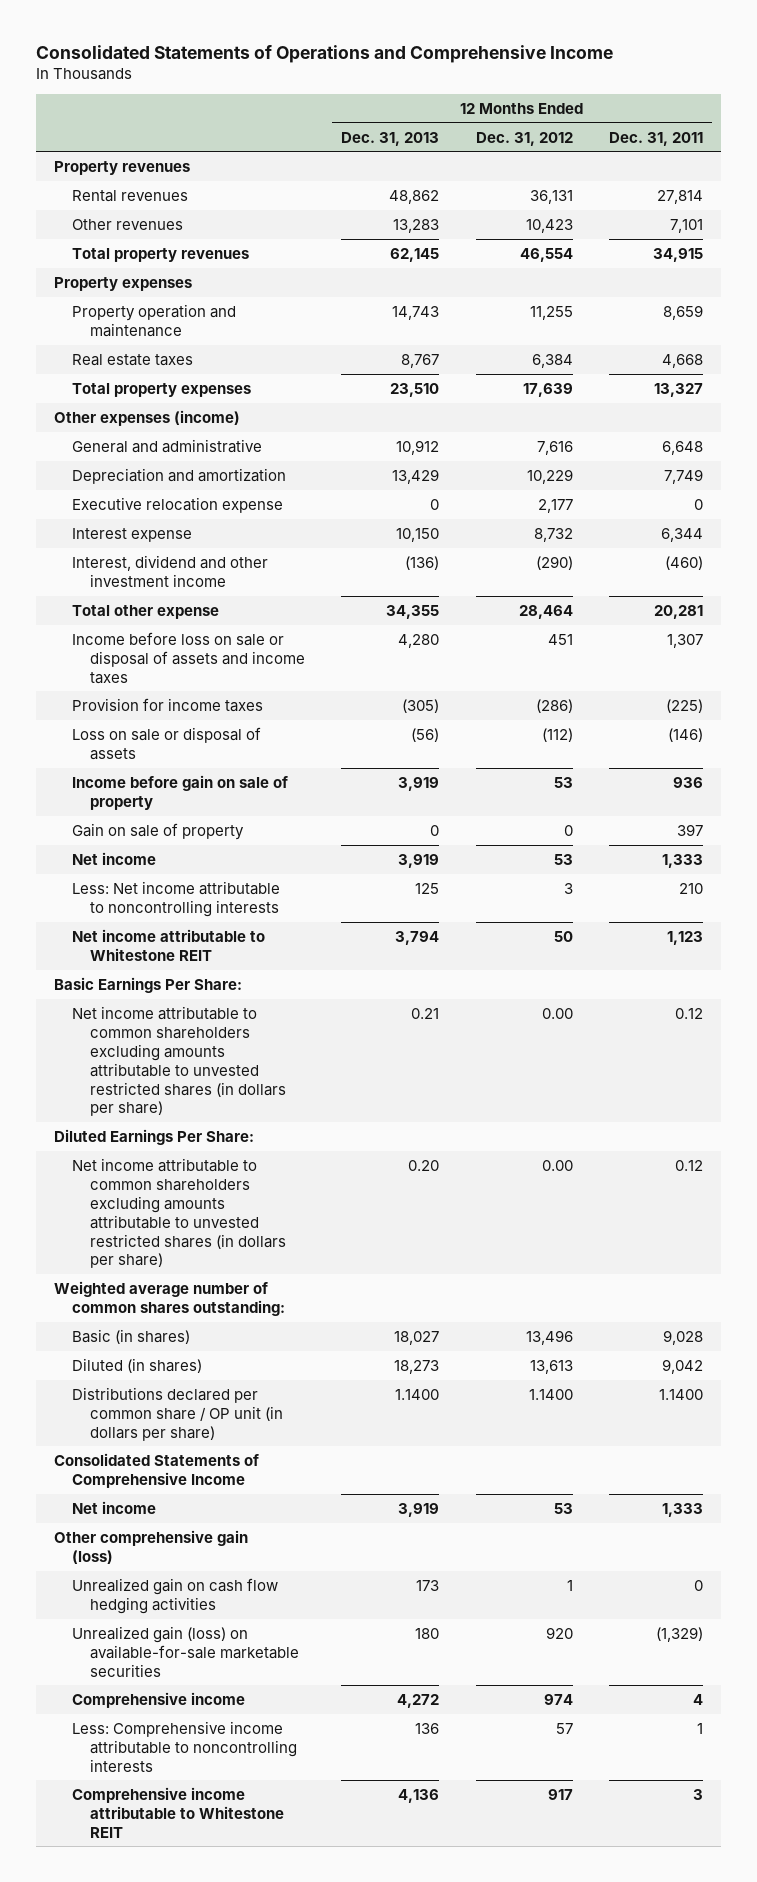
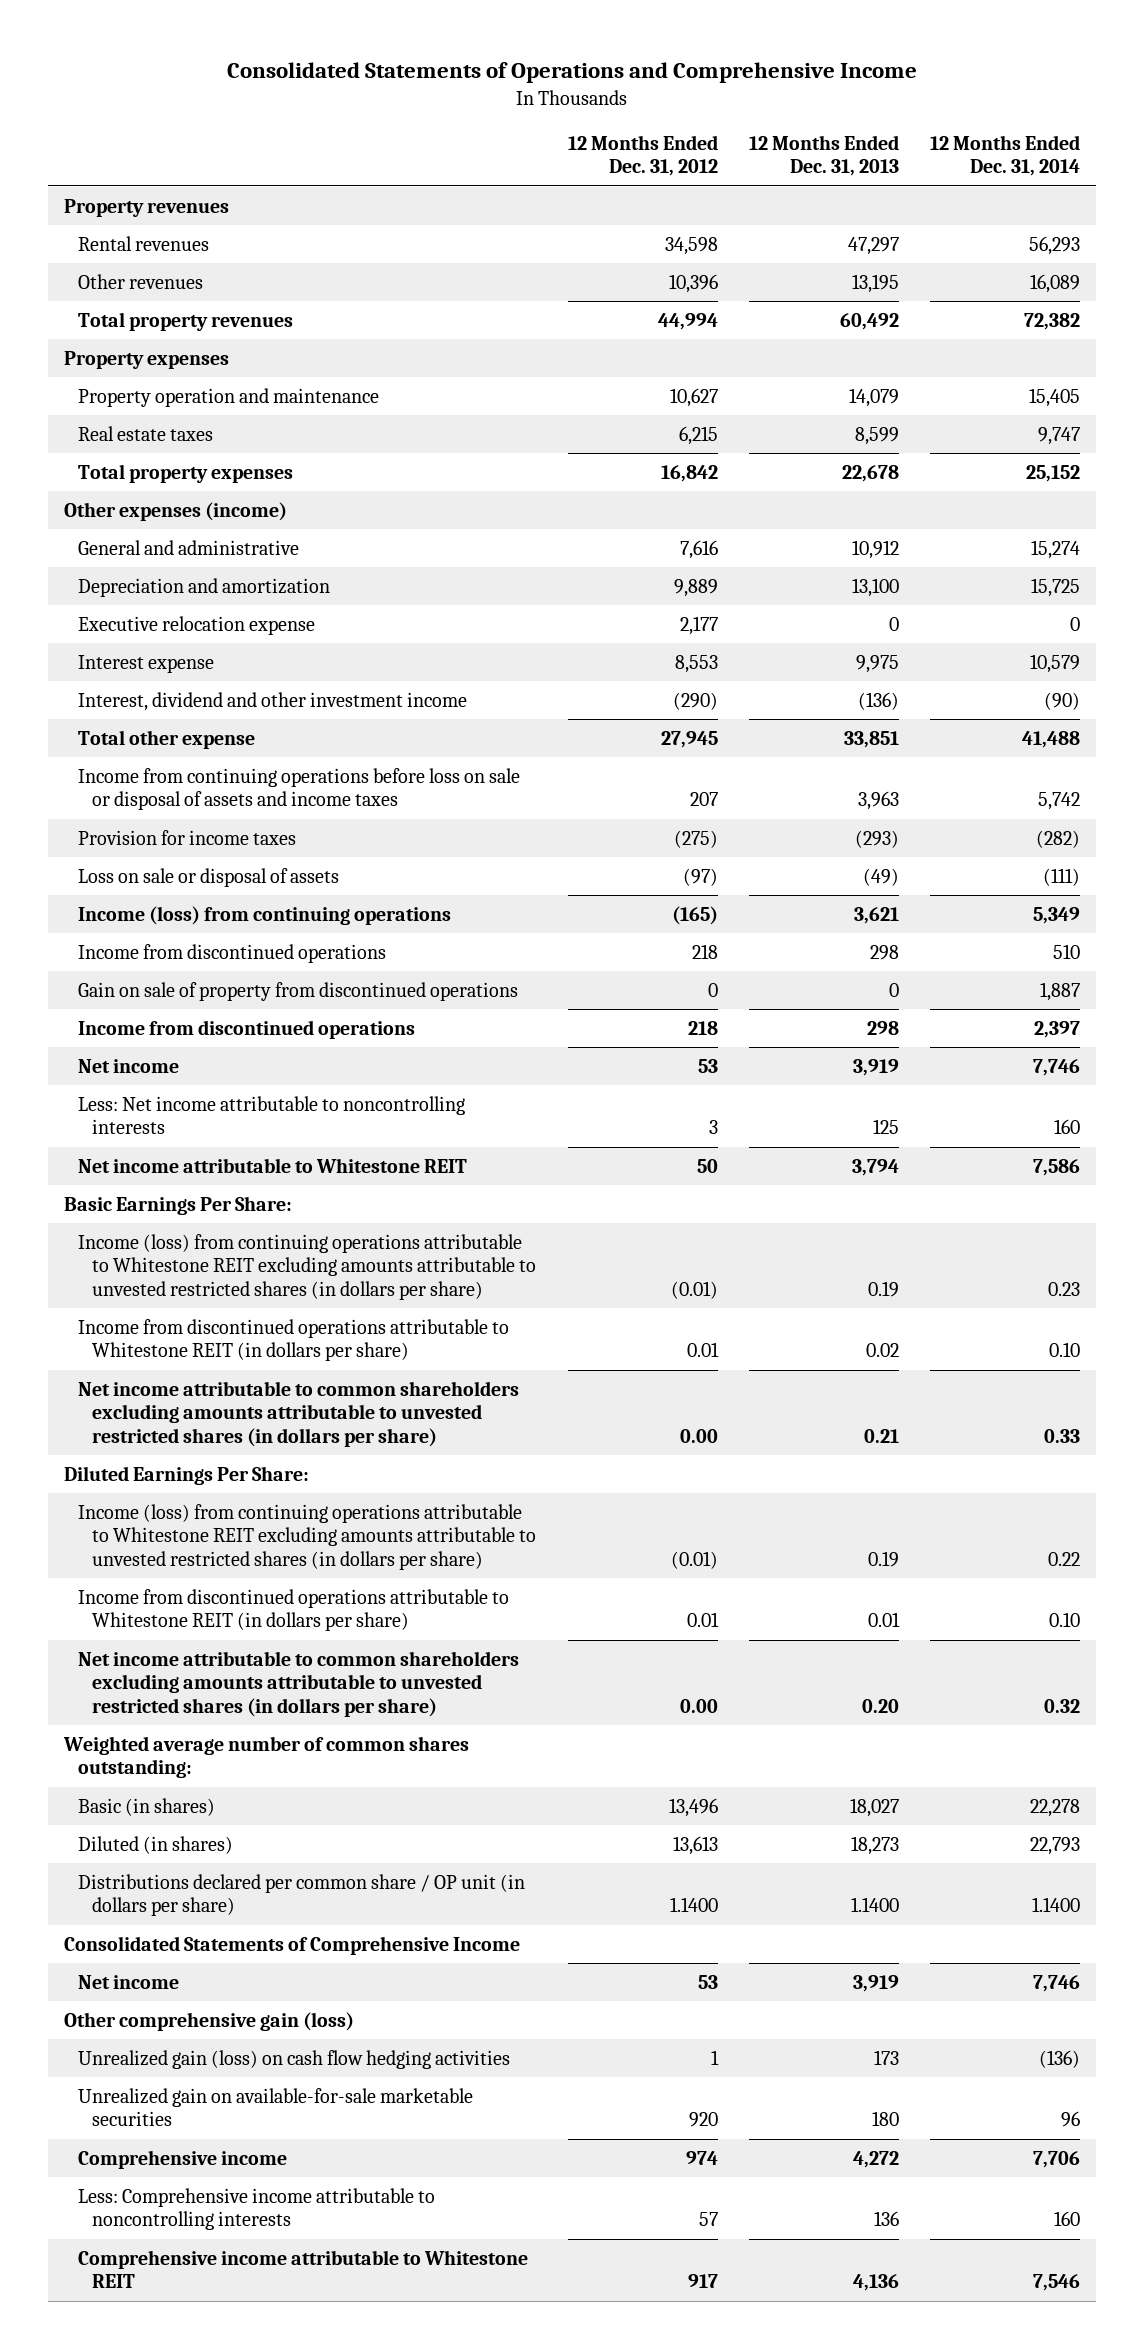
- | 12 Months Ended Dec. 31, 2013 | 12 Months Ended Dec. 31, 2012 | 12 Months Ended Dec. 31, 2011
+ | 12 Months Ended Dec. 31, 2012 | 12 Months Ended Dec. 31, 2013 | 12 Months Ended Dec. 31, 2014
- Rental revenues | 48,862 | 36,131 | 27,814
- Other revenues | 13,283 | 10,423 | 7,101
- Total property revenues | 62,145 | 46,554 | 34,915
+ Rental revenues | 34,598 | 47,297 | 56,293
+ Other revenues | 10,396 | 13,195 | 16,089
+ Total property revenues | 44,994 | 60,492 | 72,382
- Property operation and maintenance | 14,743 | 11,255 | 8,659
- Real estate taxes | 8,767 | 6,384 | 4,668
- Total property expenses | 23,510 | 17,639 | 13,327
+ Property operation and maintenance | 10,627 | 14,079 | 15,405
+ Real estate taxes | 6,215 | 8,599 | 9,747
+ Total property expenses | 16,842 | 22,678 | 25,152
- Depreciation and amortization | 13,429 | 10,229 | 7,749
+ Depreciation and amortization | 9,889 | 13,100 | 15,725
- Interest expense | 10,150 | 8,732 | 6,344
+ Interest expense | 8,553 | 9,975 | 10,579
- Total other expense | 34,355 | 28,464 | 20,281
- Income before loss on sale or disposal of assets and income taxes | 4,280 | 451 | 1,307
- Provision for income taxes | (305) | (286) | (225)
- Loss on sale or disposal of assets | (56) | (112) | (146)
- Income before gain on sale of property | 3,919 | 53 | 936
- Gain on sale of property | 0 | 0 | 397
+ Total other expense | 27,945 | 33,851 | 41,488
+ Income from continuing operations before loss on sale or disposal of assets and income taxes | 207 | 3,963 | 5,742
+ Provision for income taxes | (275) | (293) | (282)
+ Loss on sale or disposal of assets | (97) | (49) | (111)
+ Income (loss) from continuing operations | (165) | 3,621 | 5,349
+ Income from discontinued operations | 218 | 298 | 510
+ Gain on sale of property from discontinued operations | 0 | 0 | 1,887
+ Income from discontinued operations | 218 | 298 | 2,397
+ Income (loss) from continuing operations attributable to Whitestone REIT excluding amounts attributable to unvested restricted shares (in dollars per share) | (0.01) | 0.19 | 0.23
+ Income from discontinued operations attributable to Whitestone REIT (in dollars per share) | 0.01 | 0.02 | 0.10
+ Income (loss) from continuing operations attributable to Whitestone REIT excluding amounts attributable to unvested restricted shares (in dollars per share) | (0.01) | 0.19 | 0.22
+ Income from discontinued operations attributable to Whitestone REIT (in dollars per share) | 0.01 | 0.01 | 0.10
- Unrealized gain on cash flow hedging activities | 173 | 1 | 0
- Unrealized gain (loss) on available-for-sale marketable securities | 180 | 920 | (1,329)
+ Unrealized gain (loss) on cash flow hedging activities | 1 | 173 | (136)
+ Unrealized gain on available-for-sale marketable securities | 920 | 180 | 96

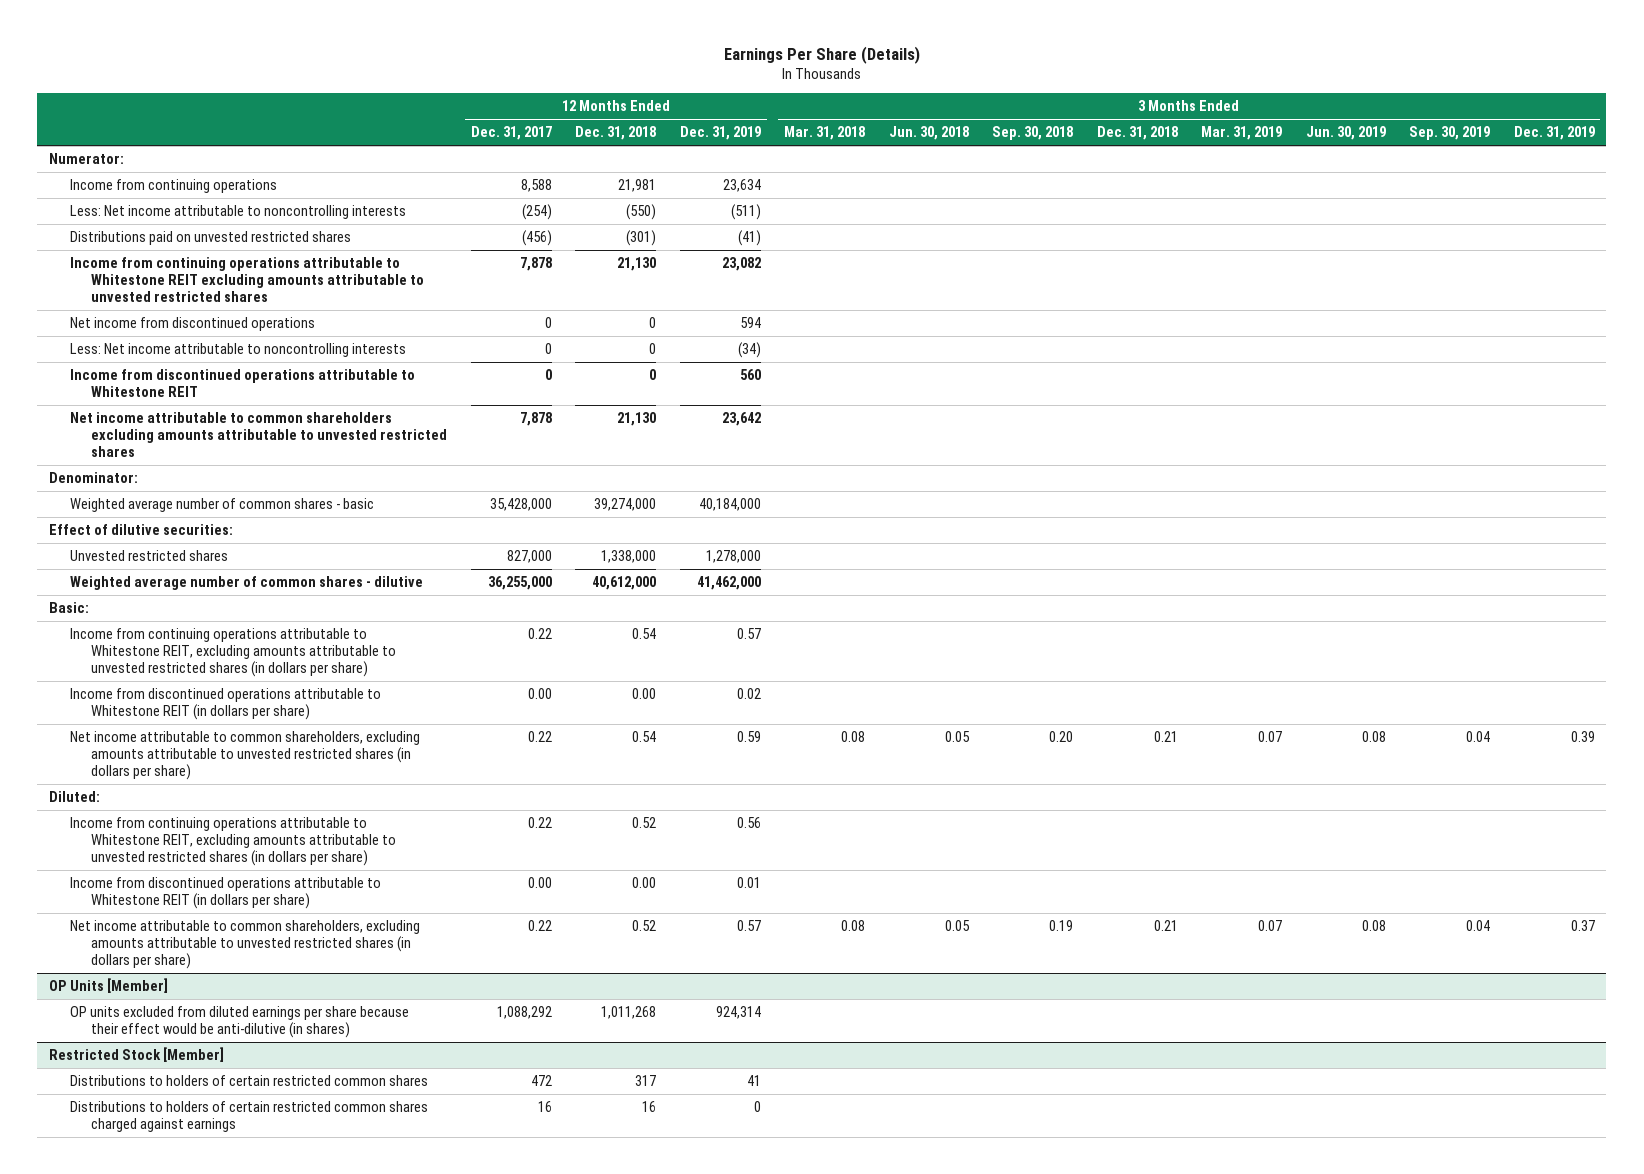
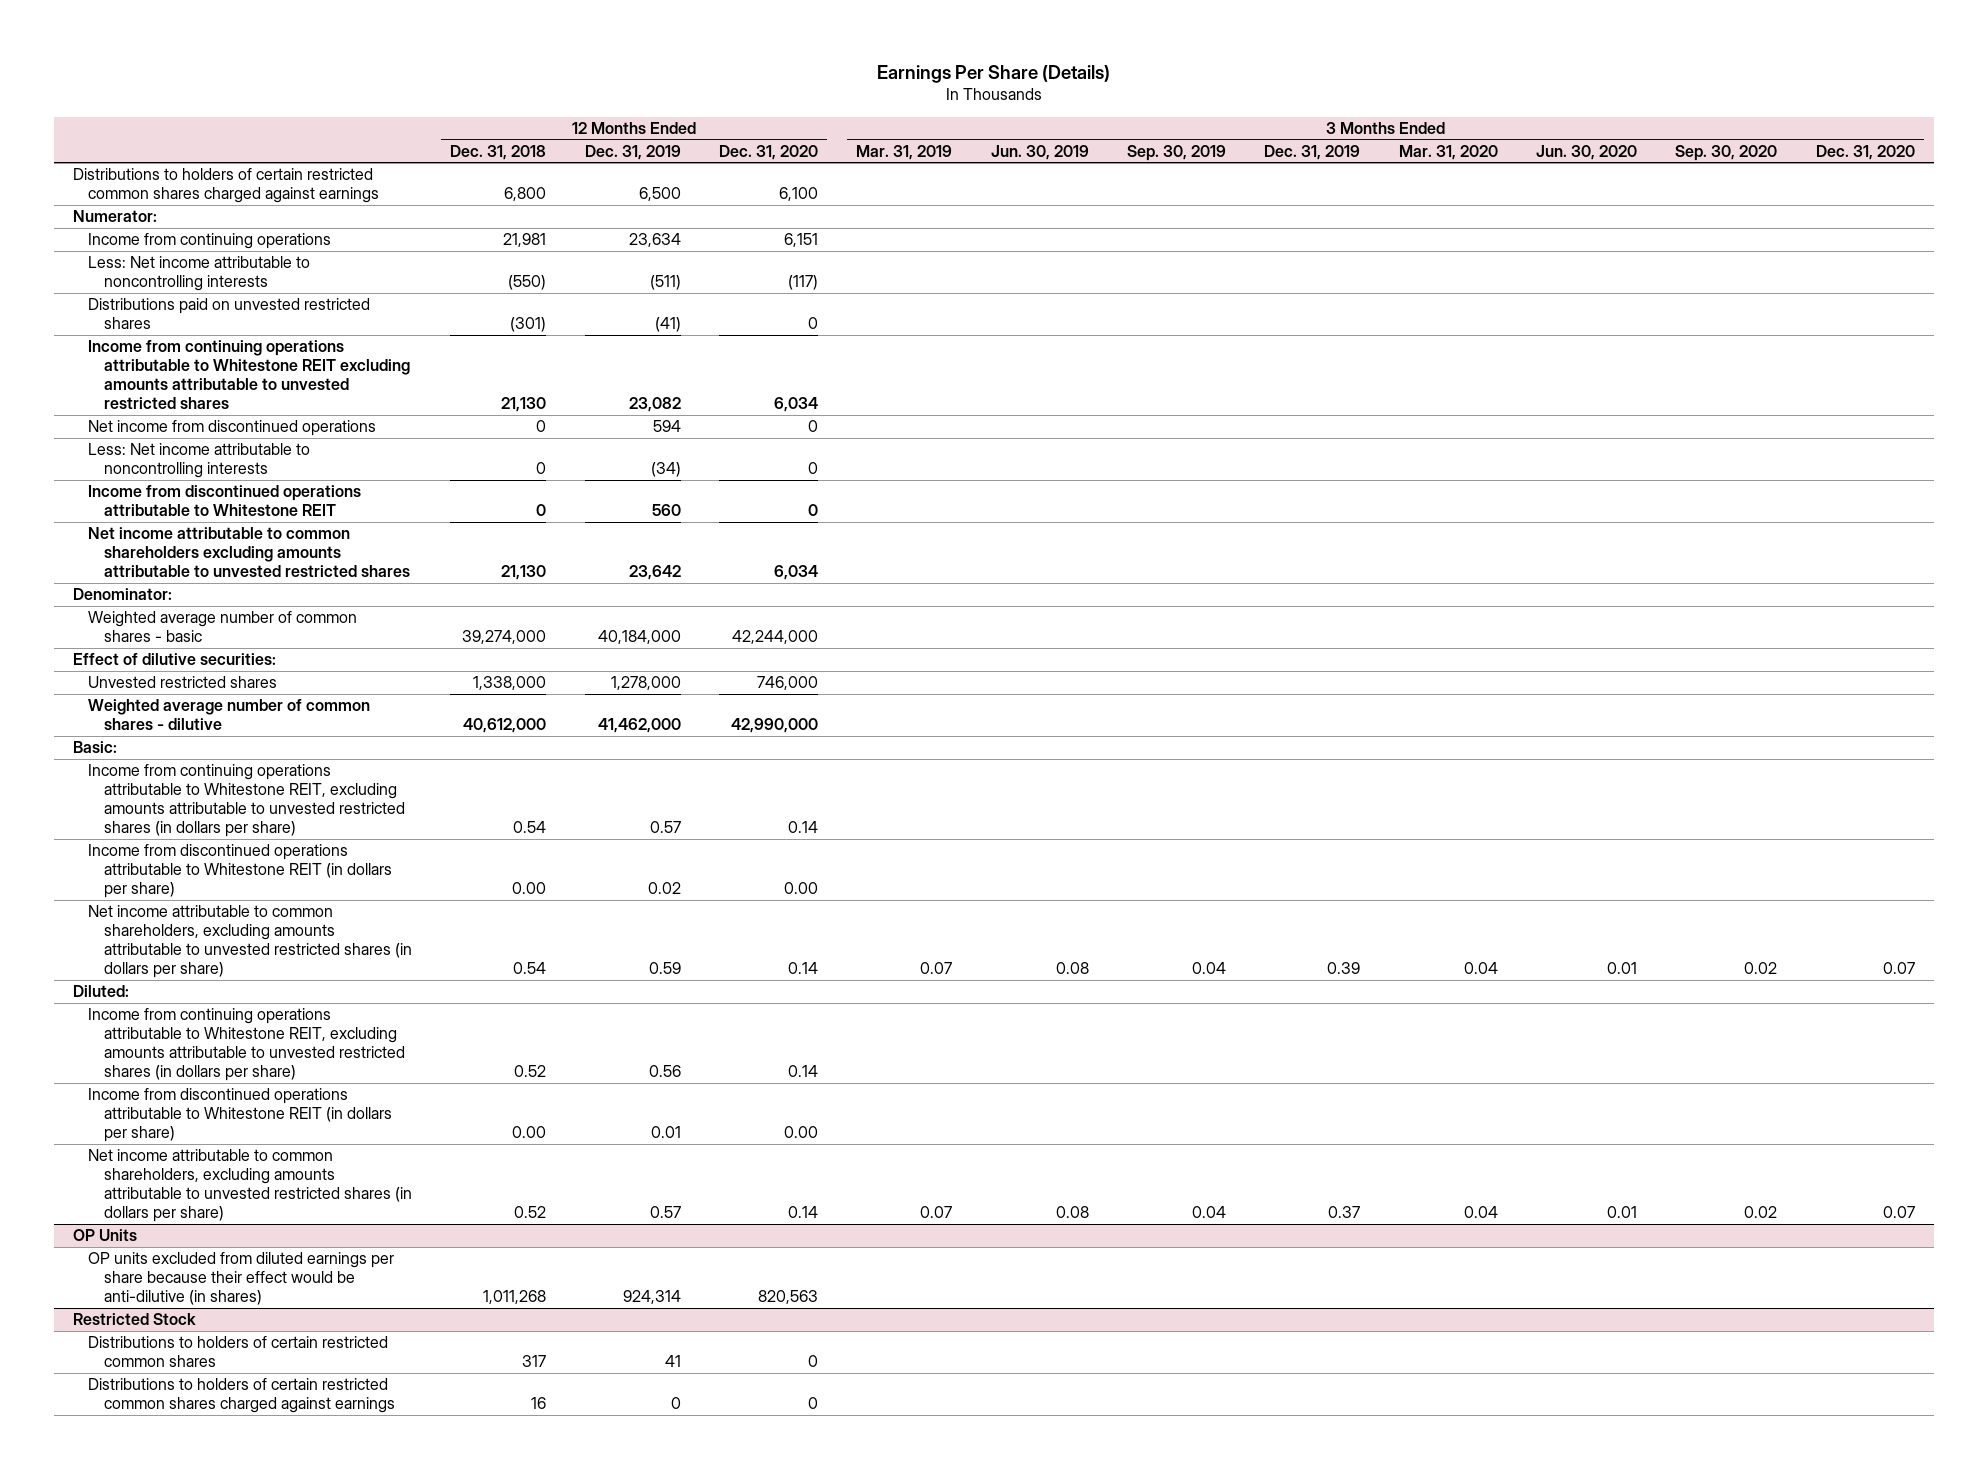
- | 12 Months Ended Dec. 31, 2017 | 12 Months Ended Dec. 31, 2018 | 12 Months Ended Dec. 31, 2019 | 3 Months Ended Mar. 31, 2018 | 3 Months Ended Jun. 30, 2018 | 3 Months Ended Sep. 30, 2018 | 3 Months Ended Dec. 31, 2018 | 3 Months Ended Mar. 31, 2019 | 3 Months Ended Jun. 30, 2019 | 3 Months Ended Sep. 30, 2019 | 3 Months Ended Dec. 31, 2019
+ | 12 Months Ended Dec. 31, 2018 | 12 Months Ended Dec. 31, 2019 | 12 Months Ended Dec. 31, 2020 | 3 Months Ended Mar. 31, 2019 | 3 Months Ended Jun. 30, 2019 | 3 Months Ended Sep. 30, 2019 | 3 Months Ended Dec. 31, 2019 | 3 Months Ended Mar. 31, 2020 | 3 Months Ended Jun. 30, 2020 | 3 Months Ended Sep. 30, 2020 | 3 Months Ended Dec. 31, 2020
+ Distributions to holders of certain restricted common shares charged against earnings | 6,800 | 6,500 | 6,100 | | | | | | | |
- OP Units [Member]
+ OP Units
- Restricted Stock [Member]
+ Restricted Stock

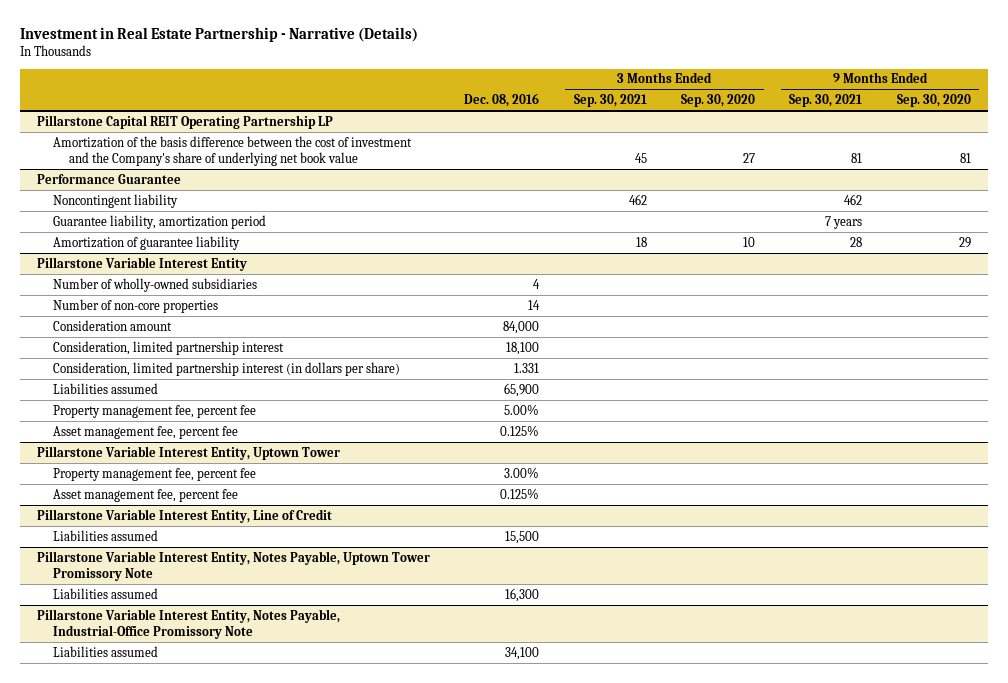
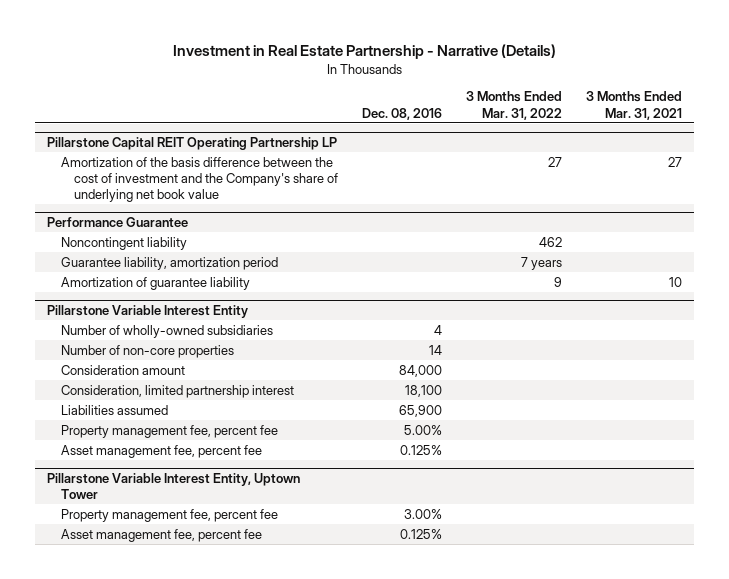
- | Dec. 08, 2016 | 3 Months Ended Sep. 30, 2021 | 3 Months Ended Sep. 30, 2020 | 9 Months Ended Sep. 30, 2021 | 9 Months Ended Sep. 30, 2020
+ | Dec. 08, 2016 | 3 Months Ended Mar. 31, 2022 | 3 Months Ended Mar. 31, 2021
@ Pillarstone Variable Interest Entity
- Consideration, limited partnership interest (in dollars per share) | 1.331 | | | |
- Pillarstone Variable Interest Entity, Line of Credit
- Liabilities assumed | 15,500 | | | |
- Pillarstone Variable Interest Entity, Notes Payable, Uptown Tower Promissory Note
- Liabilities assumed | 16,300 | | | |
- Pillarstone Variable Interest Entity, Notes Payable, Industrial-Office Promissory Note
- Liabilities assumed | 34,100 | | | |

